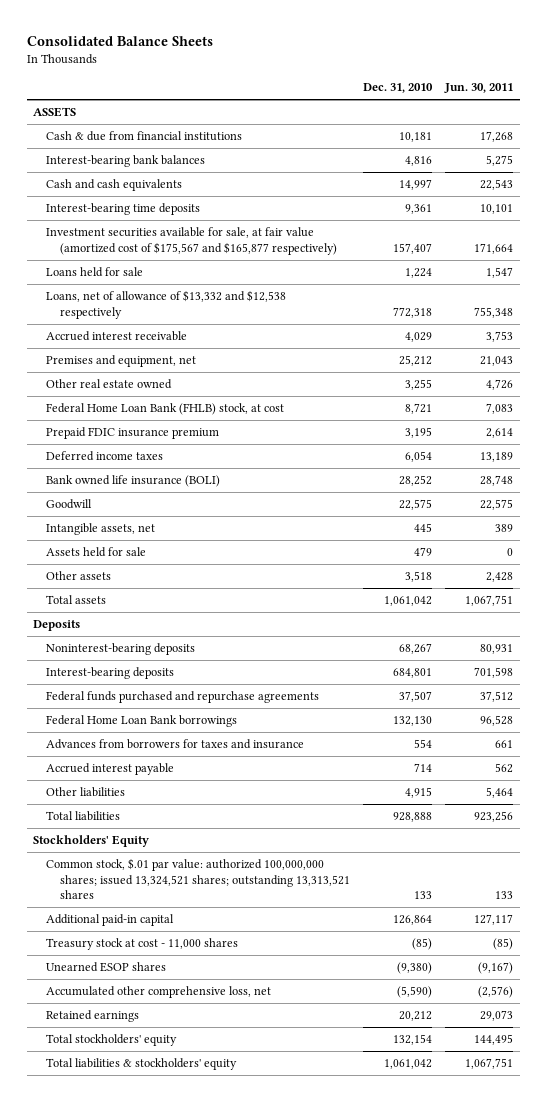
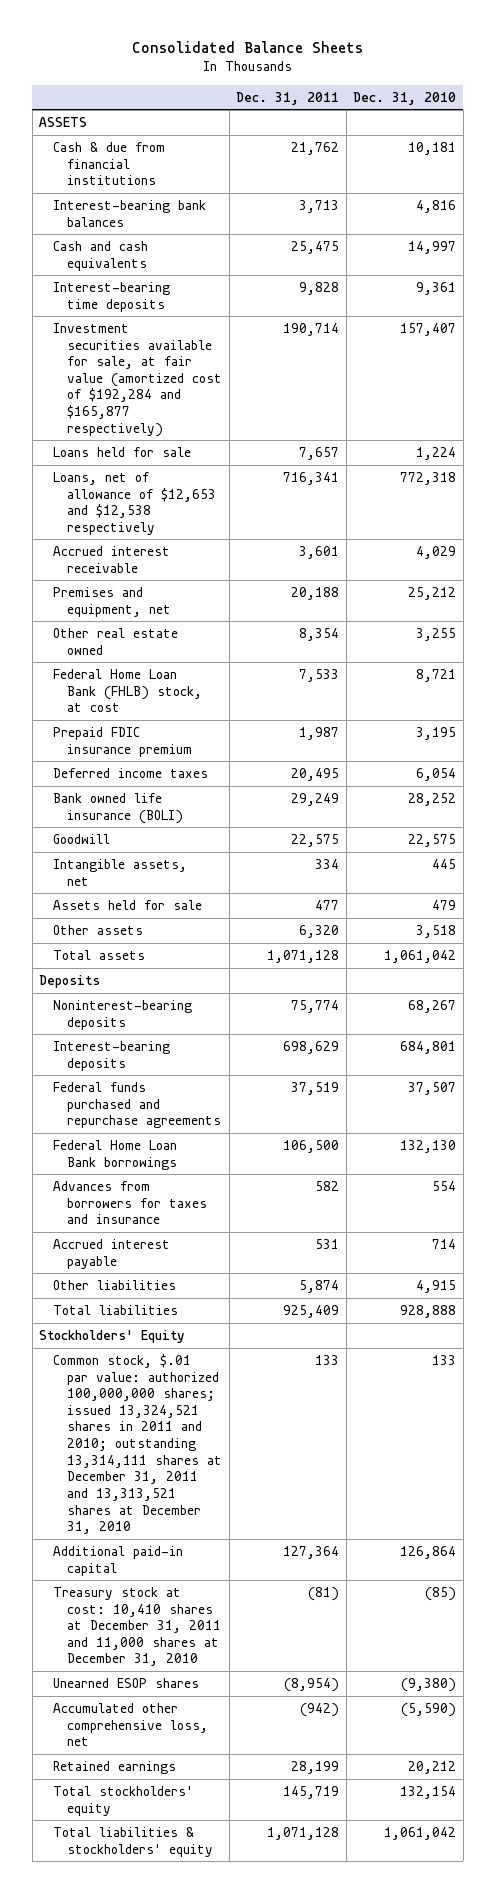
- | Dec. 31, 2010 | Jun. 30, 2011
+ | Dec. 31, 2011 | Dec. 31, 2010
- Investment securities available for sale, at fair value (amortized cost of $175,567 and $165,877 respectively) | 157,407 | 171,664
+ Investment securities available for sale, at fair value (amortized cost of $192,284 and $165,877 respectively) | 190,714 | 157,407
- Loans, net of allowance of $13,332 and $12,538 respectively | 772,318 | 755,348
+ Loans, net of allowance of $12,653 and $12,538 respectively | 716,341 | 772,318
- Common stock, $.01 par value: authorized 100,000,000 shares; issued 13,324,521 shares; outstanding 13,313,521 shares | 133 | 133
+ Common stock, $.01 par value: authorized 100,000,000 shares; issued 13,324,521 shares in 2011 and 2010; outstanding 13,314,111 shares at December 31, 2011 and 13,313,521 shares at December 31, 2010 | 133 | 133
- Treasury stock at cost - 11,000 shares | (85) | (85)
+ Treasury stock at cost: 10,410 shares at December 31, 2011 and 11,000 shares at December 31, 2010 | (81) | (85)

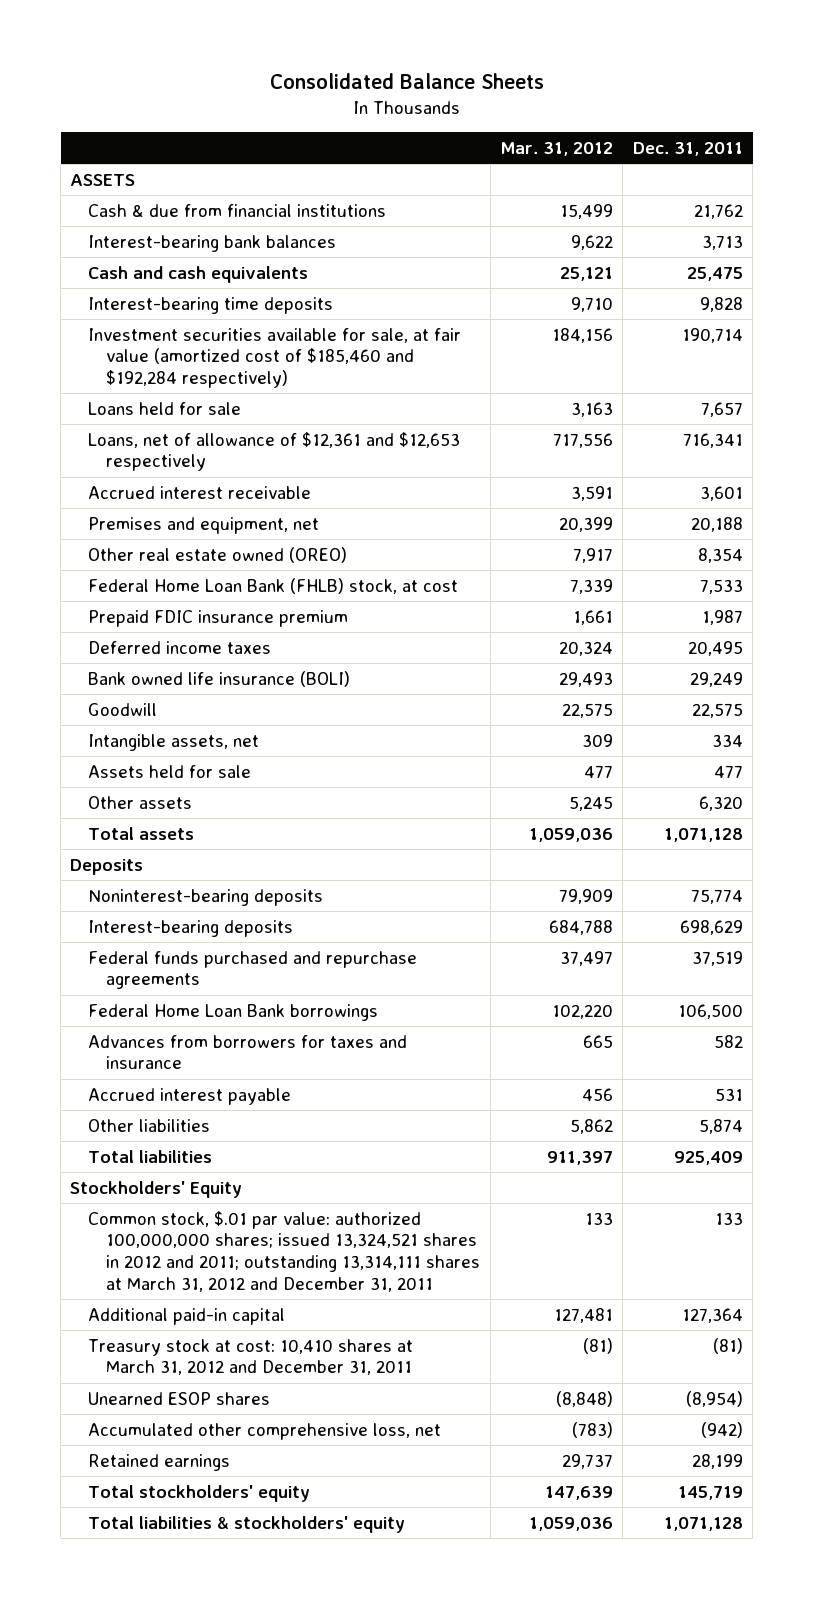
- | Dec. 31, 2011 | Dec. 31, 2010
+ | Mar. 31, 2012 | Dec. 31, 2011
- Investment securities available for sale, at fair value (amortized cost of $192,284 and $165,877 respectively) | 190,714 | 157,407
+ Investment securities available for sale, at fair value (amortized cost of $185,460 and $192,284 respectively) | 184,156 | 190,714
- Loans, net of allowance of $12,653 and $12,538 respectively | 716,341 | 772,318
+ Loans, net of allowance of $12,361 and $12,653 respectively | 717,556 | 716,341
- Other real estate owned | 8,354 | 3,255
+ Other real estate owned (OREO) | 7,917 | 8,354
- Common stock, $.01 par value: authorized 100,000,000 shares; issued 13,324,521 shares in 2011 and 2010; outstanding 13,314,111 shares at December 31, 2011 and 13,313,521 shares at December 31, 2010 | 133 | 133
+ Common stock, $.01 par value: authorized 100,000,000 shares; issued 13,324,521 shares in 2012 and 2011; outstanding 13,314,111 shares at March 31, 2012 and December 31, 2011 | 133 | 133
- Treasury stock at cost: 10,410 shares at December 31, 2011 and 11,000 shares at December 31, 2010 | (81) | (85)
+ Treasury stock at cost: 10,410 shares at March 31, 2012 and December 31, 2011 | (81) | (81)

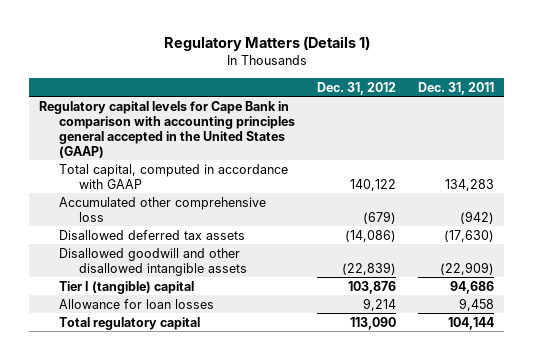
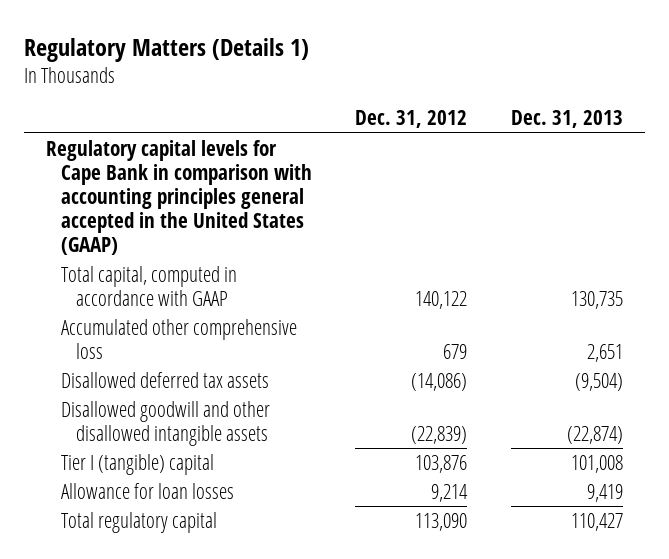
- | Dec. 31, 2012 | Dec. 31, 2011
+ | Dec. 31, 2012 | Dec. 31, 2013
- Accumulated other comprehensive loss | (679) | (942)
+ Accumulated other comprehensive loss | 679 | 2,651

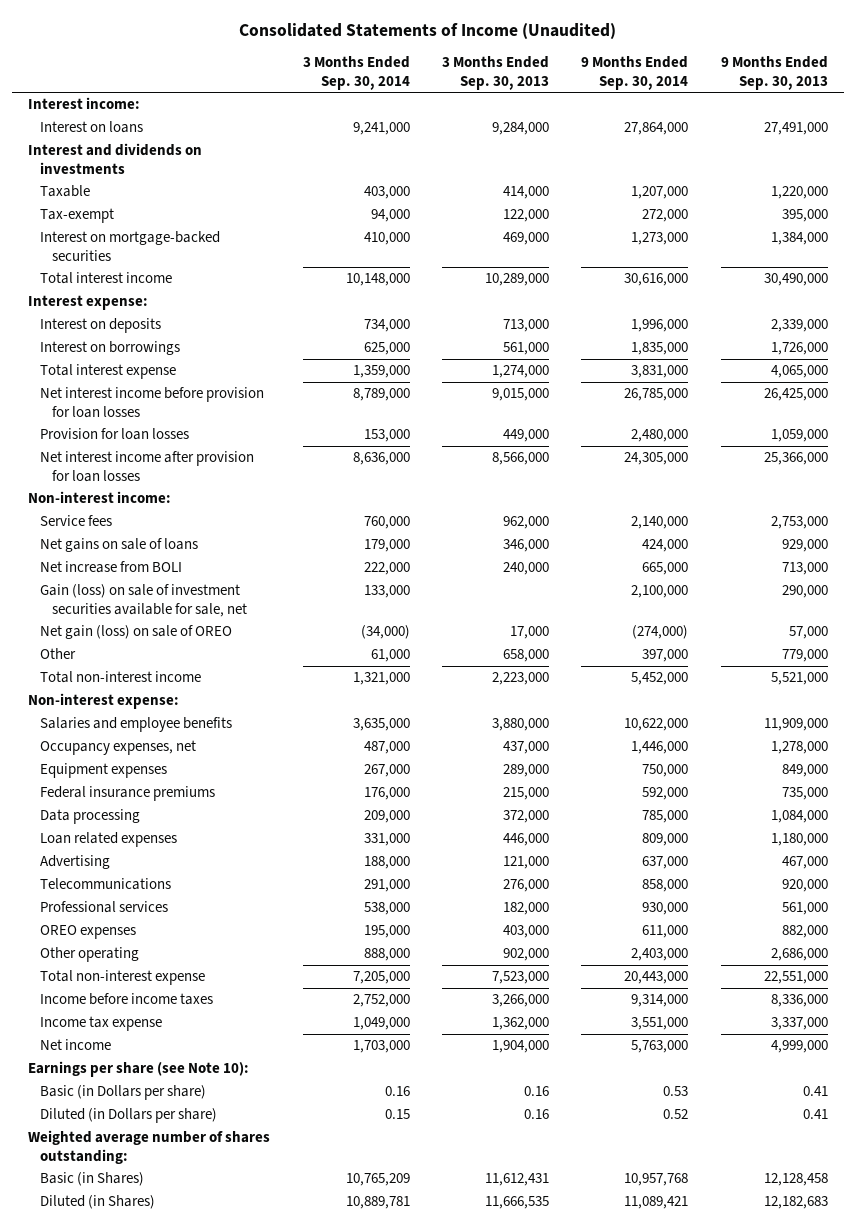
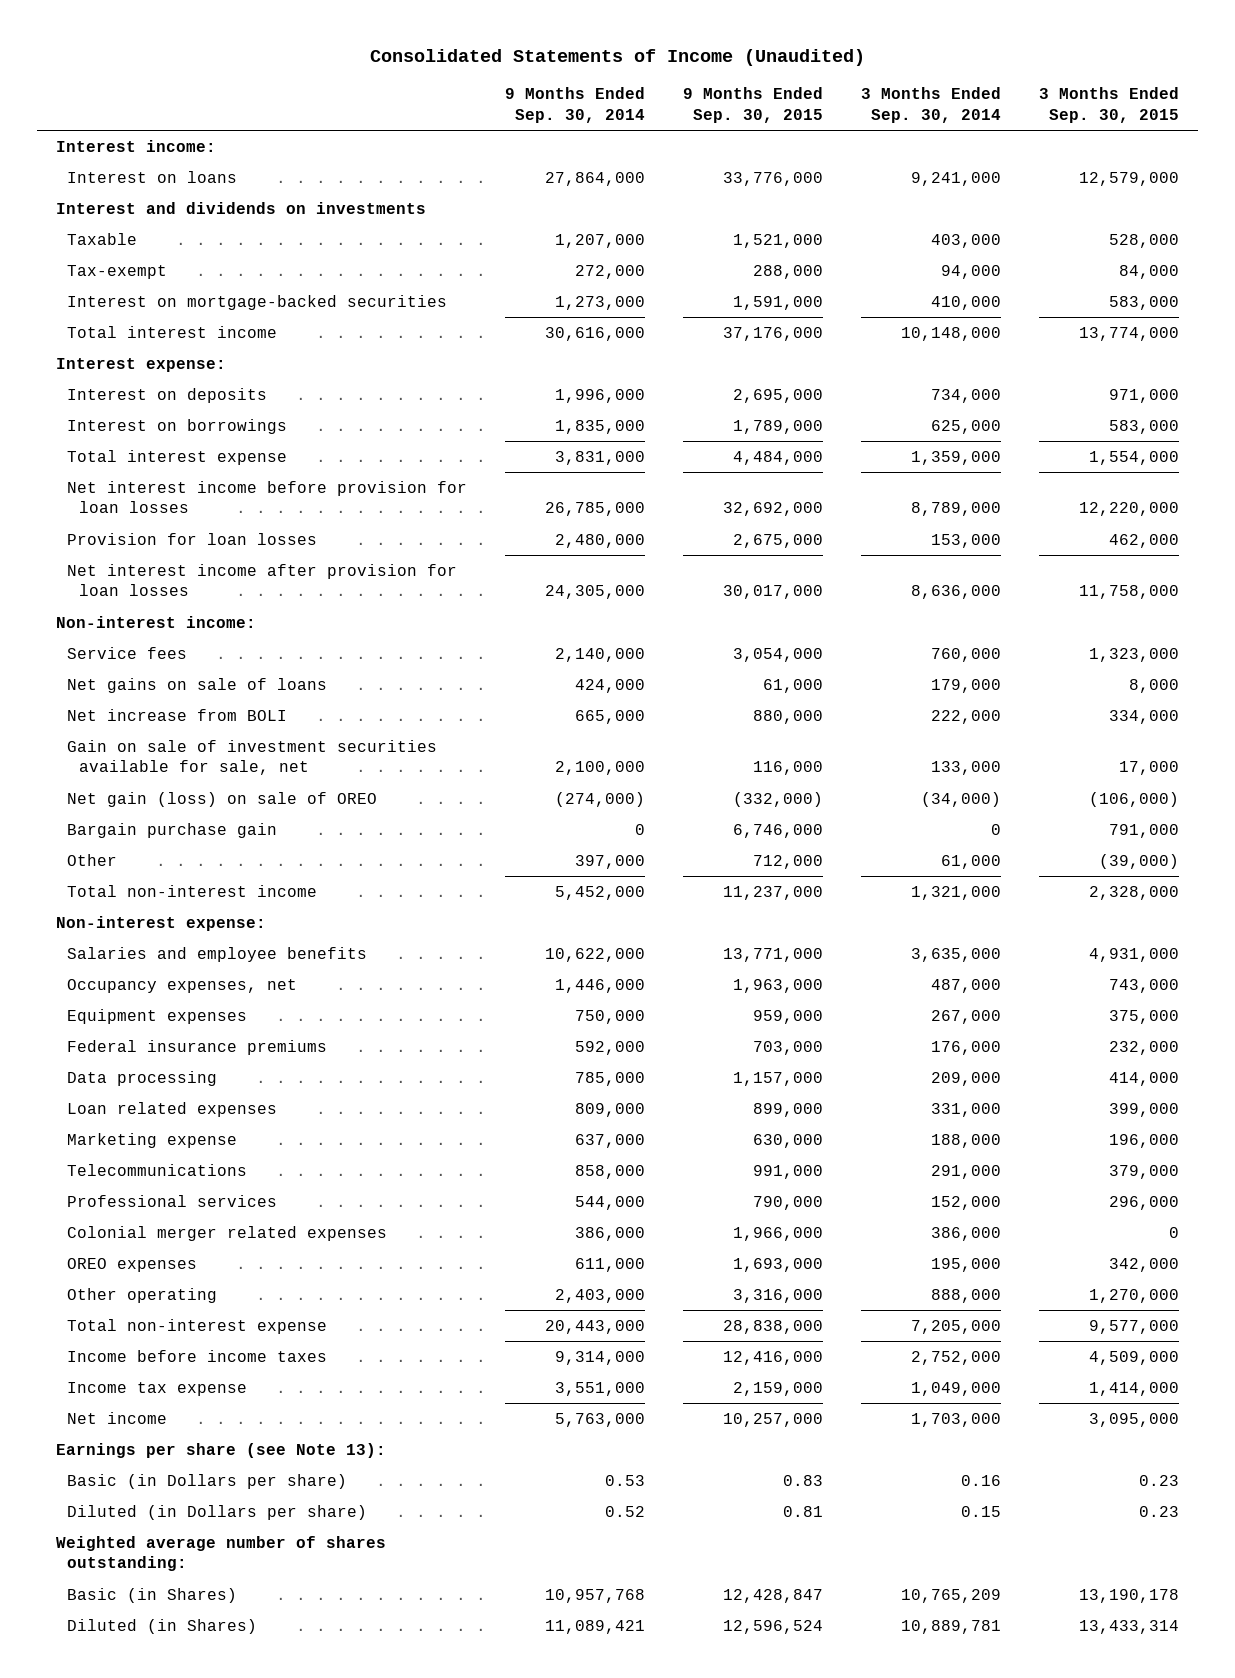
- | 3 Months Ended Sep. 30, 2014 | 3 Months Ended Sep. 30, 2013 | 9 Months Ended Sep. 30, 2014 | 9 Months Ended Sep. 30, 2013
+ | 9 Months Ended Sep. 30, 2014 | 9 Months Ended Sep. 30, 2015 | 3 Months Ended Sep. 30, 2014 | 3 Months Ended Sep. 30, 2015
- Gain (loss) on sale of investment securities available for sale, net | 133,000 | | 2,100,000 | 290,000
+ Gain on sale of investment securities available for sale, net | 2,100,000 | 116,000 | 133,000 | 17,000
+ Bargain purchase gain | 0 | 6,746,000 | 0 | 791,000
- Advertising | 188,000 | 121,000 | 637,000 | 467,000
+ Marketing expense | 637,000 | 630,000 | 188,000 | 196,000
- Professional services | 538,000 | 182,000 | 930,000 | 561,000
+ Professional services | 544,000 | 790,000 | 152,000 | 296,000
+ Colonial merger related expenses | 386,000 | 1,966,000 | 386,000 | 0
- Earnings per share (see Note 10):
+ Earnings per share (see Note 13):

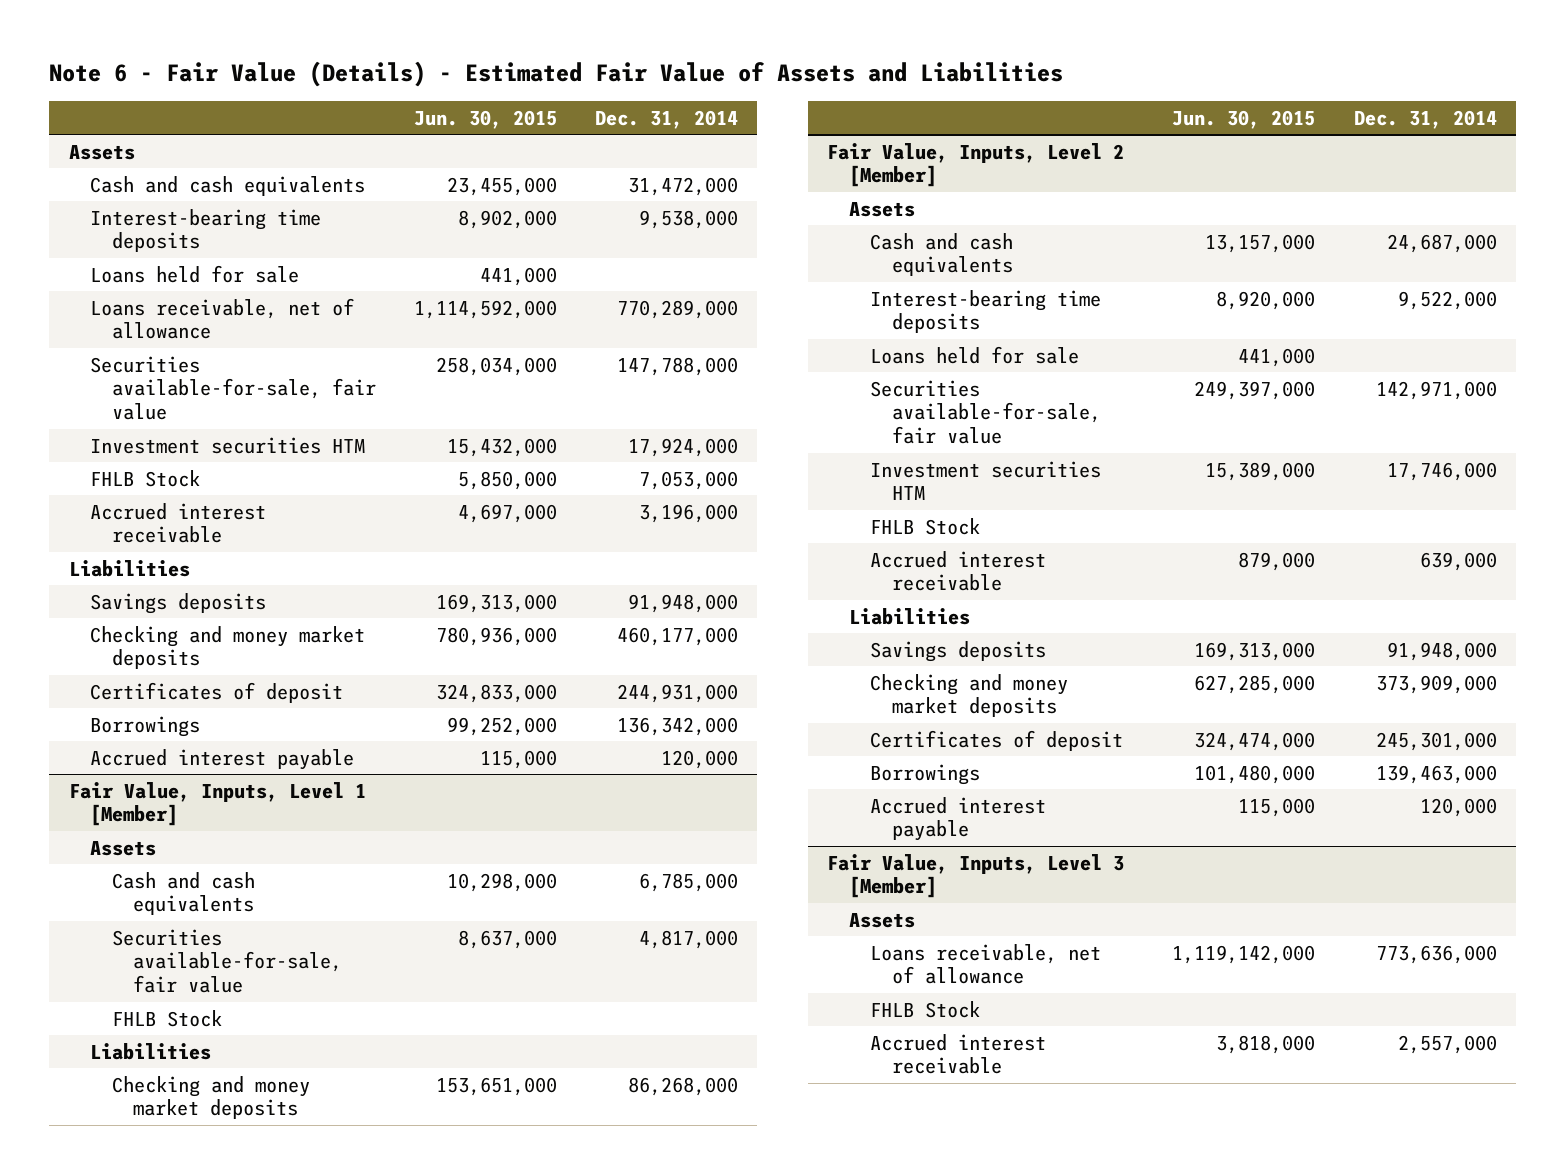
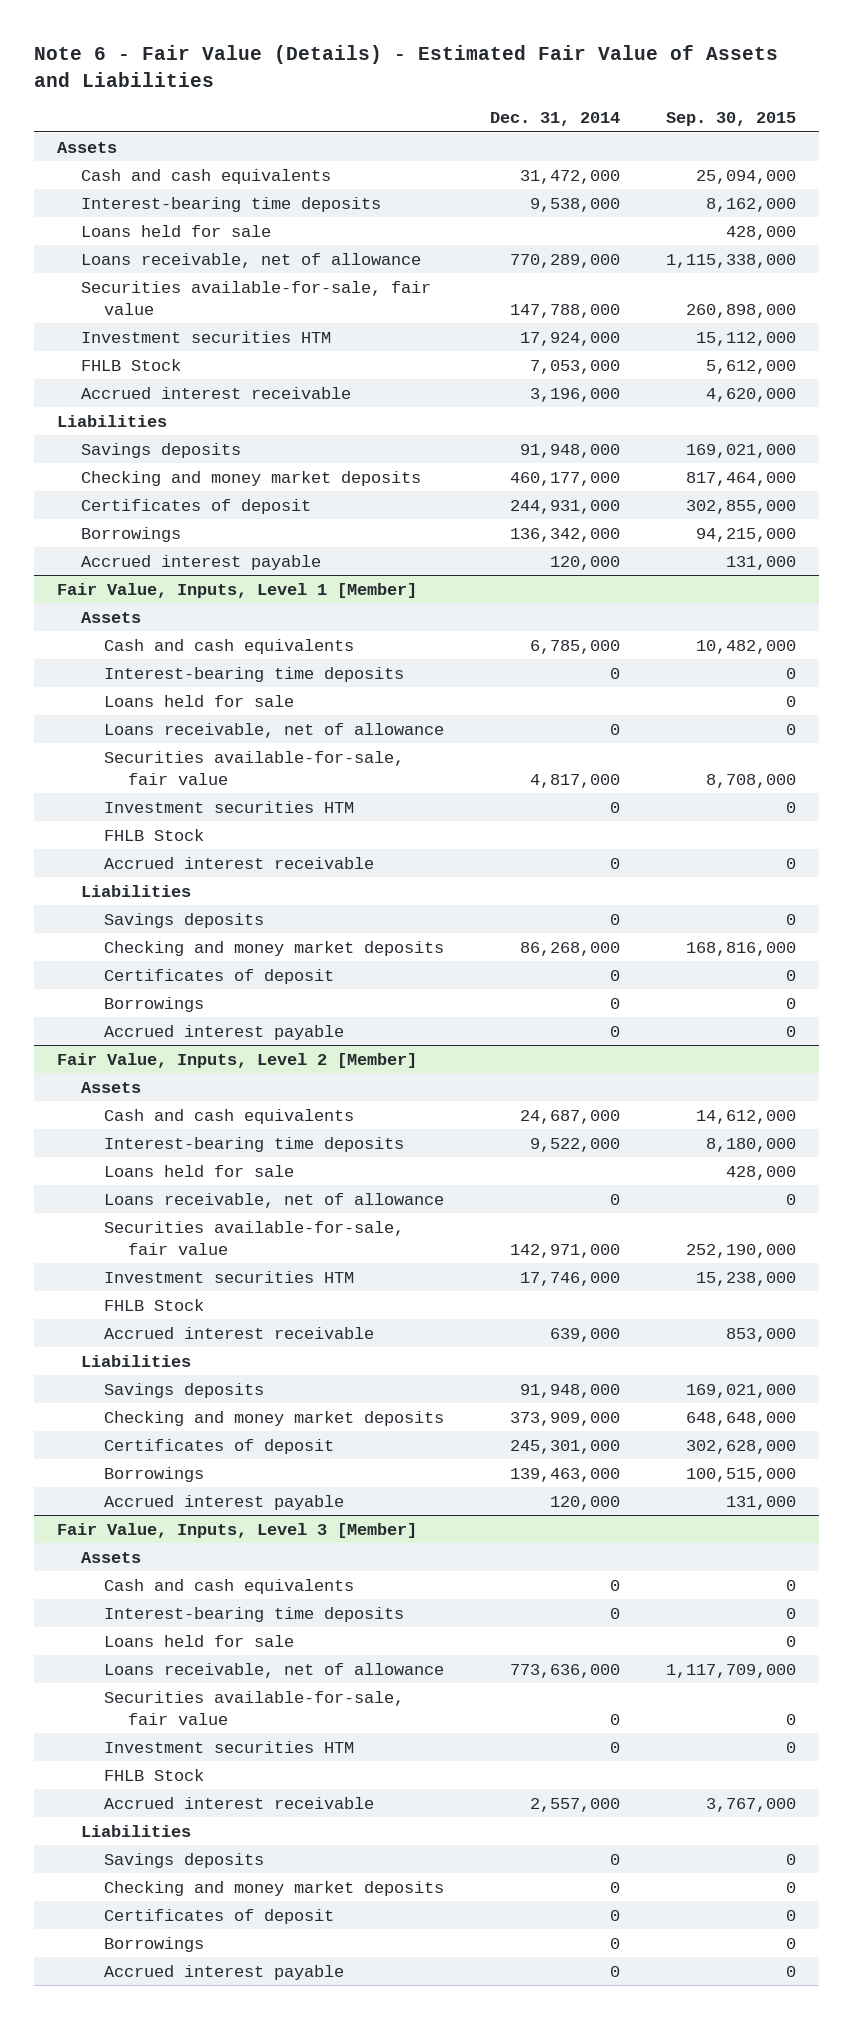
- | Jun. 30, 2015 | Dec. 31, 2014
+ | Dec. 31, 2014 | Sep. 30, 2015
@ Fair Value, Inputs, Level 1 [Member]
+ Interest-bearing time deposits | 0 | 0
+ Loans held for sale | | 0
+ Loans receivable, net of allowance | 0 | 0
+ Investment securities HTM | 0 | 0
+ Accrued interest receivable | 0 | 0
+ Savings deposits | 0 | 0
+ Certificates of deposit | 0 | 0
+ Borrowings | 0 | 0
+ Accrued interest payable | 0 | 0
@ Fair Value, Inputs, Level 2 [Member]
+ Loans receivable, net of allowance | 0 | 0
@ Fair Value, Inputs, Level 3 [Member]
+ Cash and cash equivalents | 0 | 0
+ Interest-bearing time deposits | 0 | 0
+ Loans held for sale | | 0
+ Securities available-for-sale, fair value | 0 | 0
+ Investment securities HTM | 0 | 0
+ Liabilities
+ Savings deposits | 0 | 0
+ Checking and money market deposits | 0 | 0
+ Certificates of deposit | 0 | 0
+ Borrowings | 0 | 0
+ Accrued interest payable | 0 | 0

